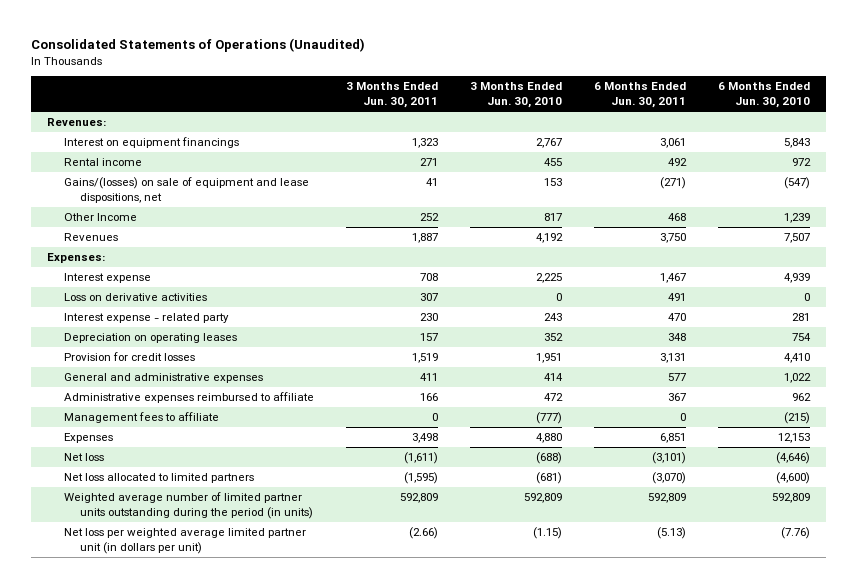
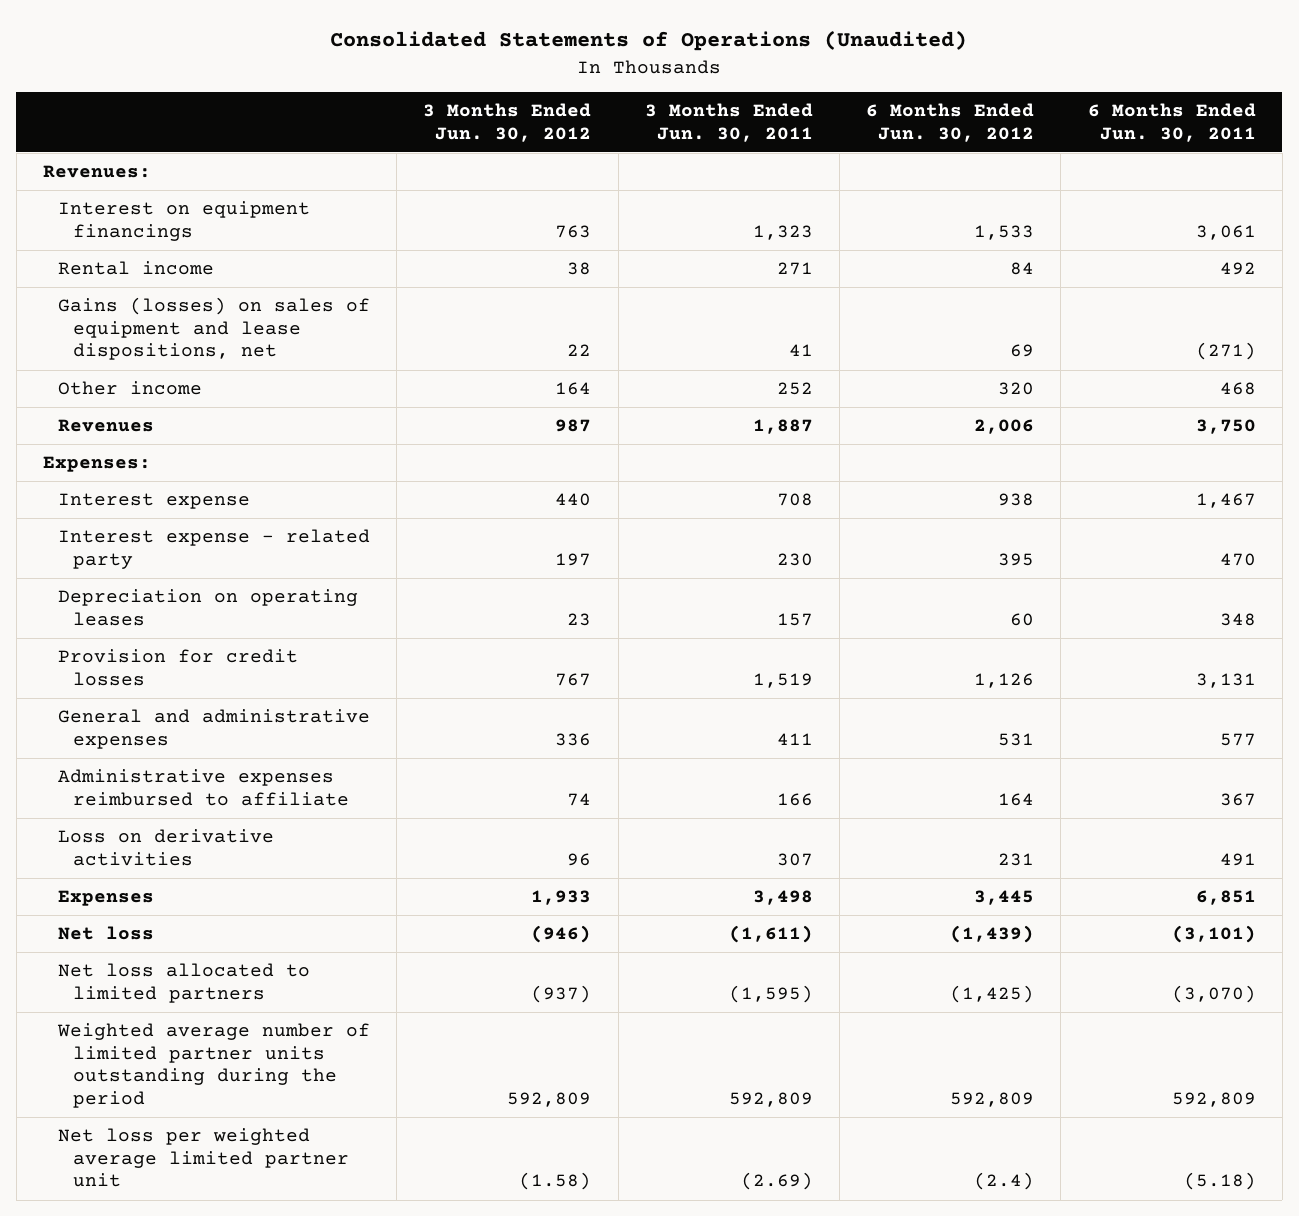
- | 3 Months Ended Jun. 30, 2011 | 3 Months Ended Jun. 30, 2010 | 6 Months Ended Jun. 30, 2011 | 6 Months Ended Jun. 30, 2010
+ | 3 Months Ended Jun. 30, 2012 | 3 Months Ended Jun. 30, 2011 | 6 Months Ended Jun. 30, 2012 | 6 Months Ended Jun. 30, 2011
- Gains/(losses) on sale of equipment and lease dispositions, net | 41 | 153 | (271) | (547)
- Other Income | 252 | 817 | 468 | 1,239
+ Gains (losses) on sales of equipment and lease dispositions, net | 22 | 41 | 69 | (271)
+ Other income | 164 | 252 | 320 | 468
- Management fees to affiliate | 0 | (777) | 0 | (215)
moved down: Loss on derivative activities | 96 | 307 | 231 | 491
- Weighted average number of limited partner units outstanding during the period (in units) | 592,809 | 592,809 | 592,809 | 592,809
- Net loss per weighted average limited partner unit (in dollars per unit) | (2.66) | (1.15) | (5.13) | (7.76)
+ Weighted average number of limited partner units outstanding during the period | 592,809 | 592,809 | 592,809 | 592,809
+ Net loss per weighted average limited partner unit | (1.58) | (2.69) | (2.4) | (5.18)

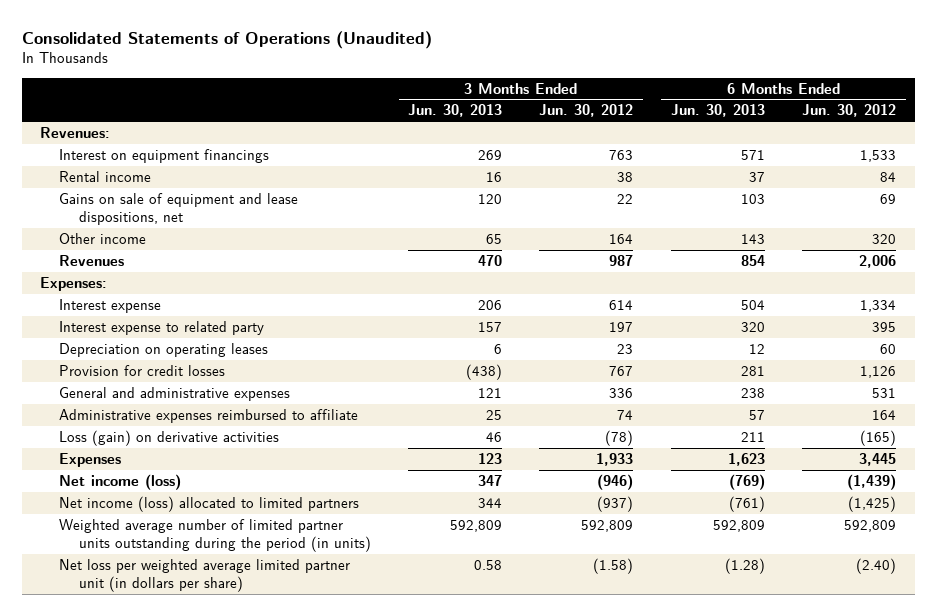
- | 3 Months Ended Jun. 30, 2012 | 3 Months Ended Jun. 30, 2011 | 6 Months Ended Jun. 30, 2012 | 6 Months Ended Jun. 30, 2011
+ | 3 Months Ended Jun. 30, 2013 | 3 Months Ended Jun. 30, 2012 | 6 Months Ended Jun. 30, 2013 | 6 Months Ended Jun. 30, 2012
- Gains (losses) on sales of equipment and lease dispositions, net | 22 | 41 | 69 | (271)
+ Gains on sale of equipment and lease dispositions, net | 120 | 22 | 103 | 69
- Interest expense | 440 | 708 | 938 | 1,467
- Interest expense - related party | 197 | 230 | 395 | 470
+ Interest expense | 206 | 614 | 504 | 1,334
+ Interest expense to related party | 157 | 197 | 320 | 395
- Loss on derivative activities | 96 | 307 | 231 | 491
+ Loss (gain) on derivative activities | 46 | (78) | 211 | (165)
- Net loss | (946) | (1,611) | (1,439) | (3,101)
- Net loss allocated to limited partners | (937) | (1,595) | (1,425) | (3,070)
- Weighted average number of limited partner units outstanding during the period | 592,809 | 592,809 | 592,809 | 592,809
- Net loss per weighted average limited partner unit | (1.58) | (2.69) | (2.4) | (5.18)
+ Net income (loss) | 347 | (946) | (769) | (1,439)
+ Net income (loss) allocated to limited partners | 344 | (937) | (761) | (1,425)
+ Weighted average number of limited partner units outstanding during the period (in units) | 592,809 | 592,809 | 592,809 | 592,809
+ Net loss per weighted average limited partner unit (in dollars per share) | 0.58 | (1.58) | (1.28) | (2.40)

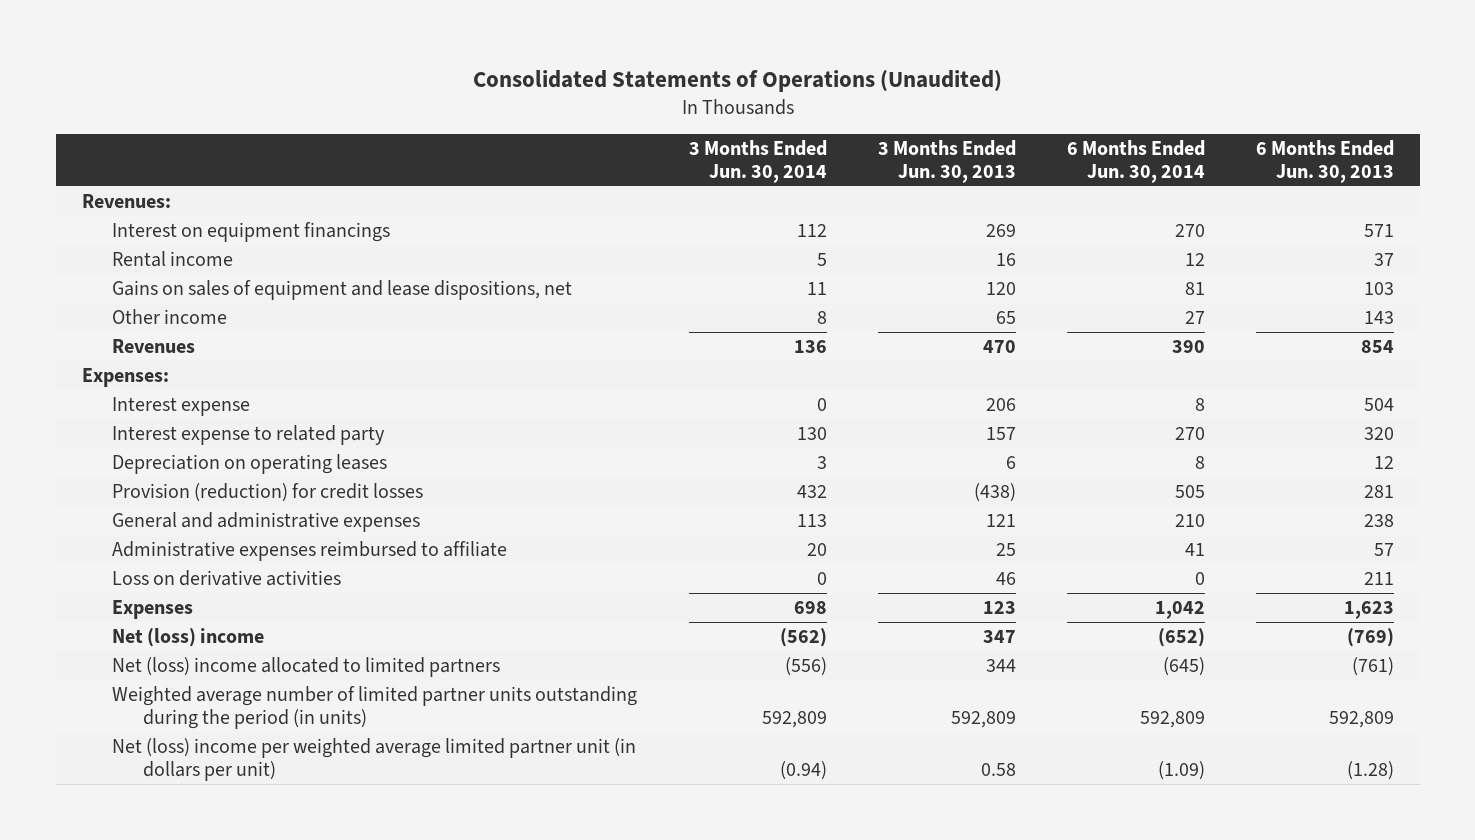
- | 3 Months Ended Jun. 30, 2013 | 3 Months Ended Jun. 30, 2012 | 6 Months Ended Jun. 30, 2013 | 6 Months Ended Jun. 30, 2012
+ | 3 Months Ended Jun. 30, 2014 | 3 Months Ended Jun. 30, 2013 | 6 Months Ended Jun. 30, 2014 | 6 Months Ended Jun. 30, 2013
- Gains on sale of equipment and lease dispositions, net | 120 | 22 | 103 | 69
+ Gains on sales of equipment and lease dispositions, net | 11 | 120 | 81 | 103
- Provision for credit losses | (438) | 767 | 281 | 1,126
+ Provision (reduction) for credit losses | 432 | (438) | 505 | 281
- Loss (gain) on derivative activities | 46 | (78) | 211 | (165)
+ Loss on derivative activities | 0 | 46 | 0 | 211
- Net income (loss) | 347 | (946) | (769) | (1,439)
- Net income (loss) allocated to limited partners | 344 | (937) | (761) | (1,425)
+ Net (loss) income | (562) | 347 | (652) | (769)
+ Net (loss) income allocated to limited partners | (556) | 344 | (645) | (761)
- Net loss per weighted average limited partner unit (in dollars per share) | 0.58 | (1.58) | (1.28) | (2.40)
+ Net (loss) income per weighted average limited partner unit (in dollars per unit) | (0.94) | 0.58 | (1.09) | (1.28)

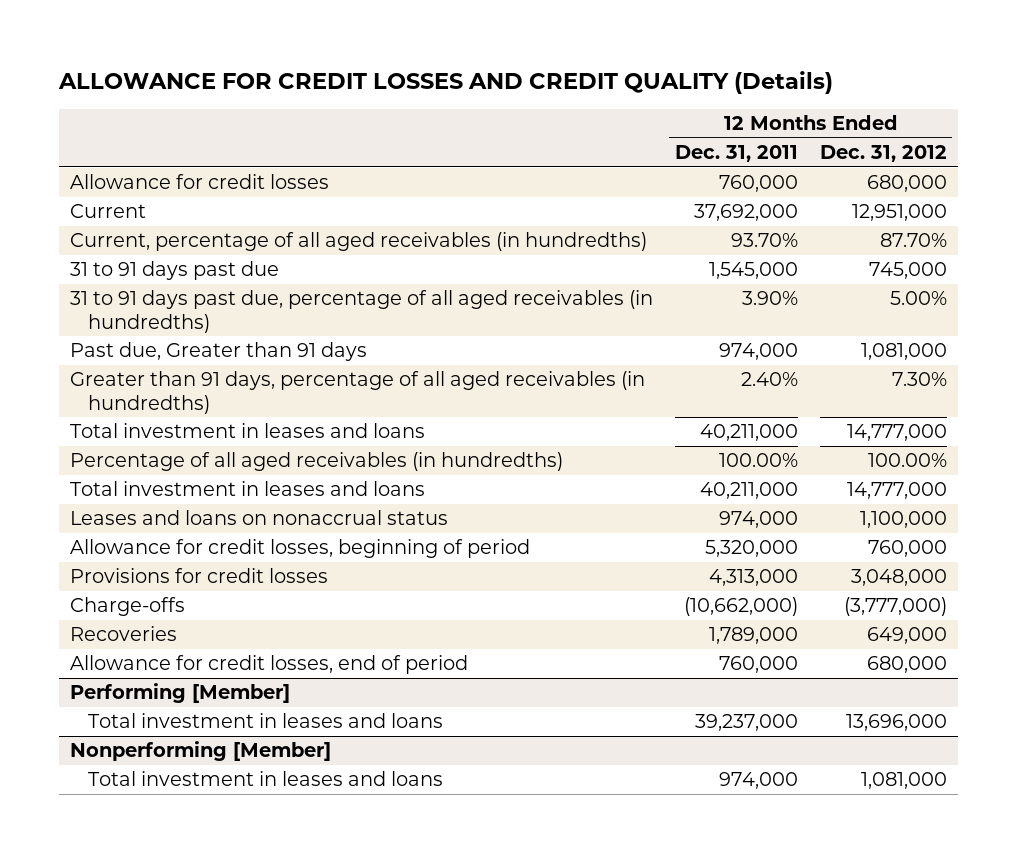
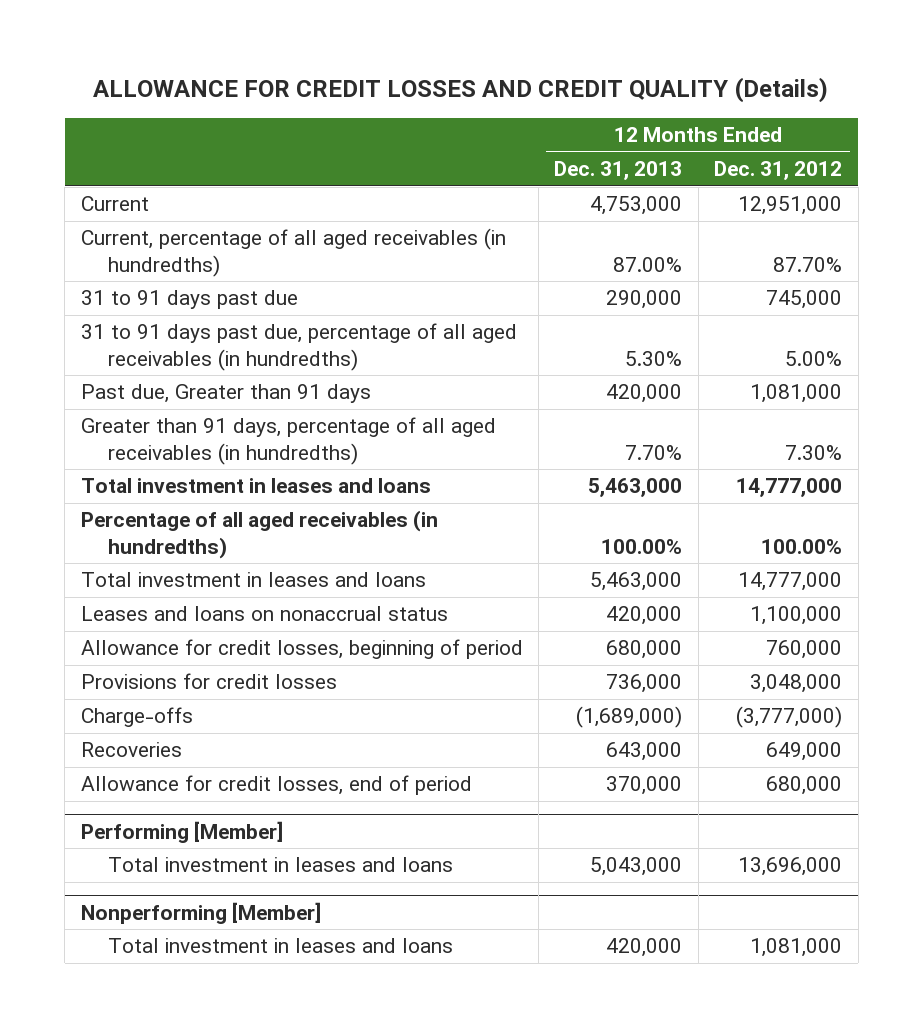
- | 12 Months Ended Dec. 31, 2011 | 12 Months Ended Dec. 31, 2012
+ | 12 Months Ended Dec. 31, 2013 | 12 Months Ended Dec. 31, 2012
- Allowance for credit losses | 760,000 | 680,000

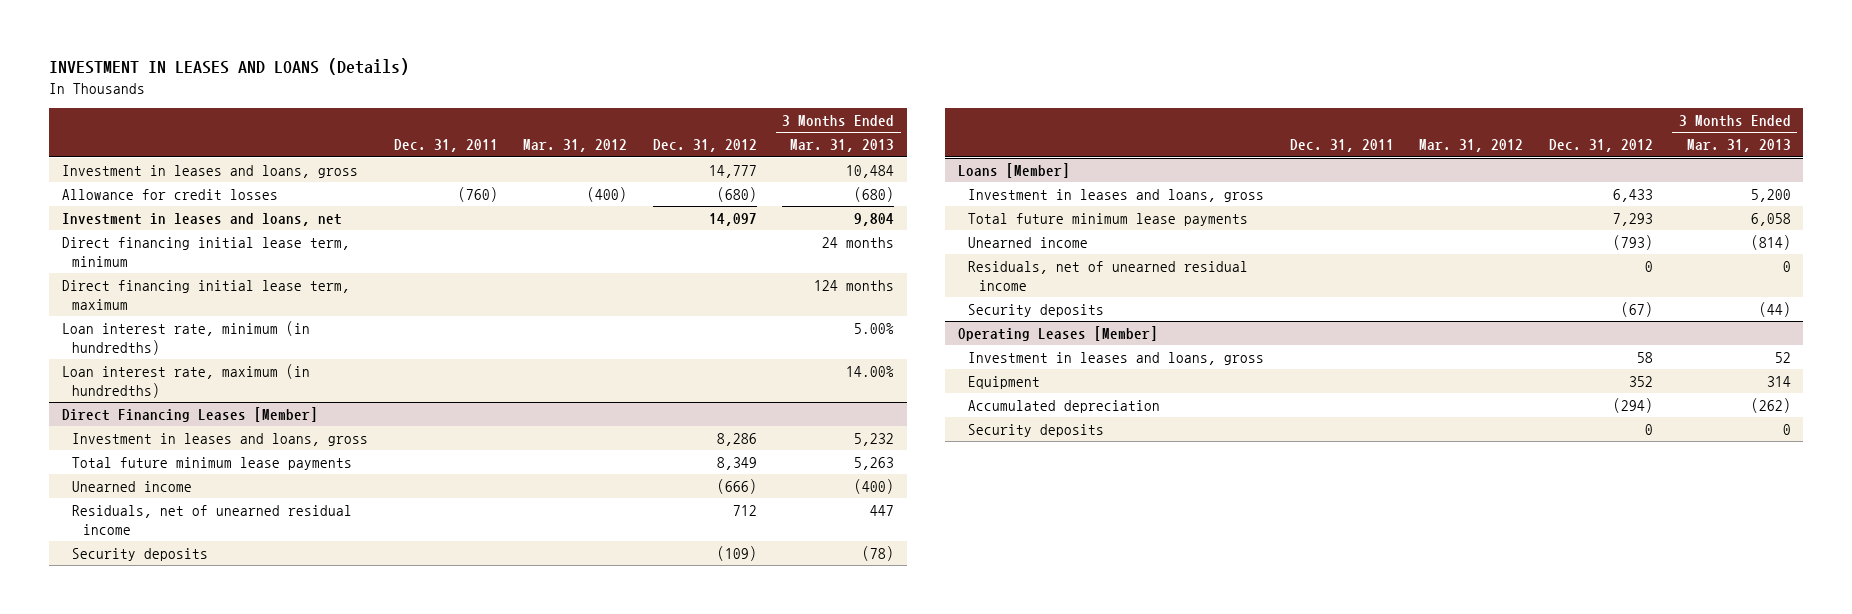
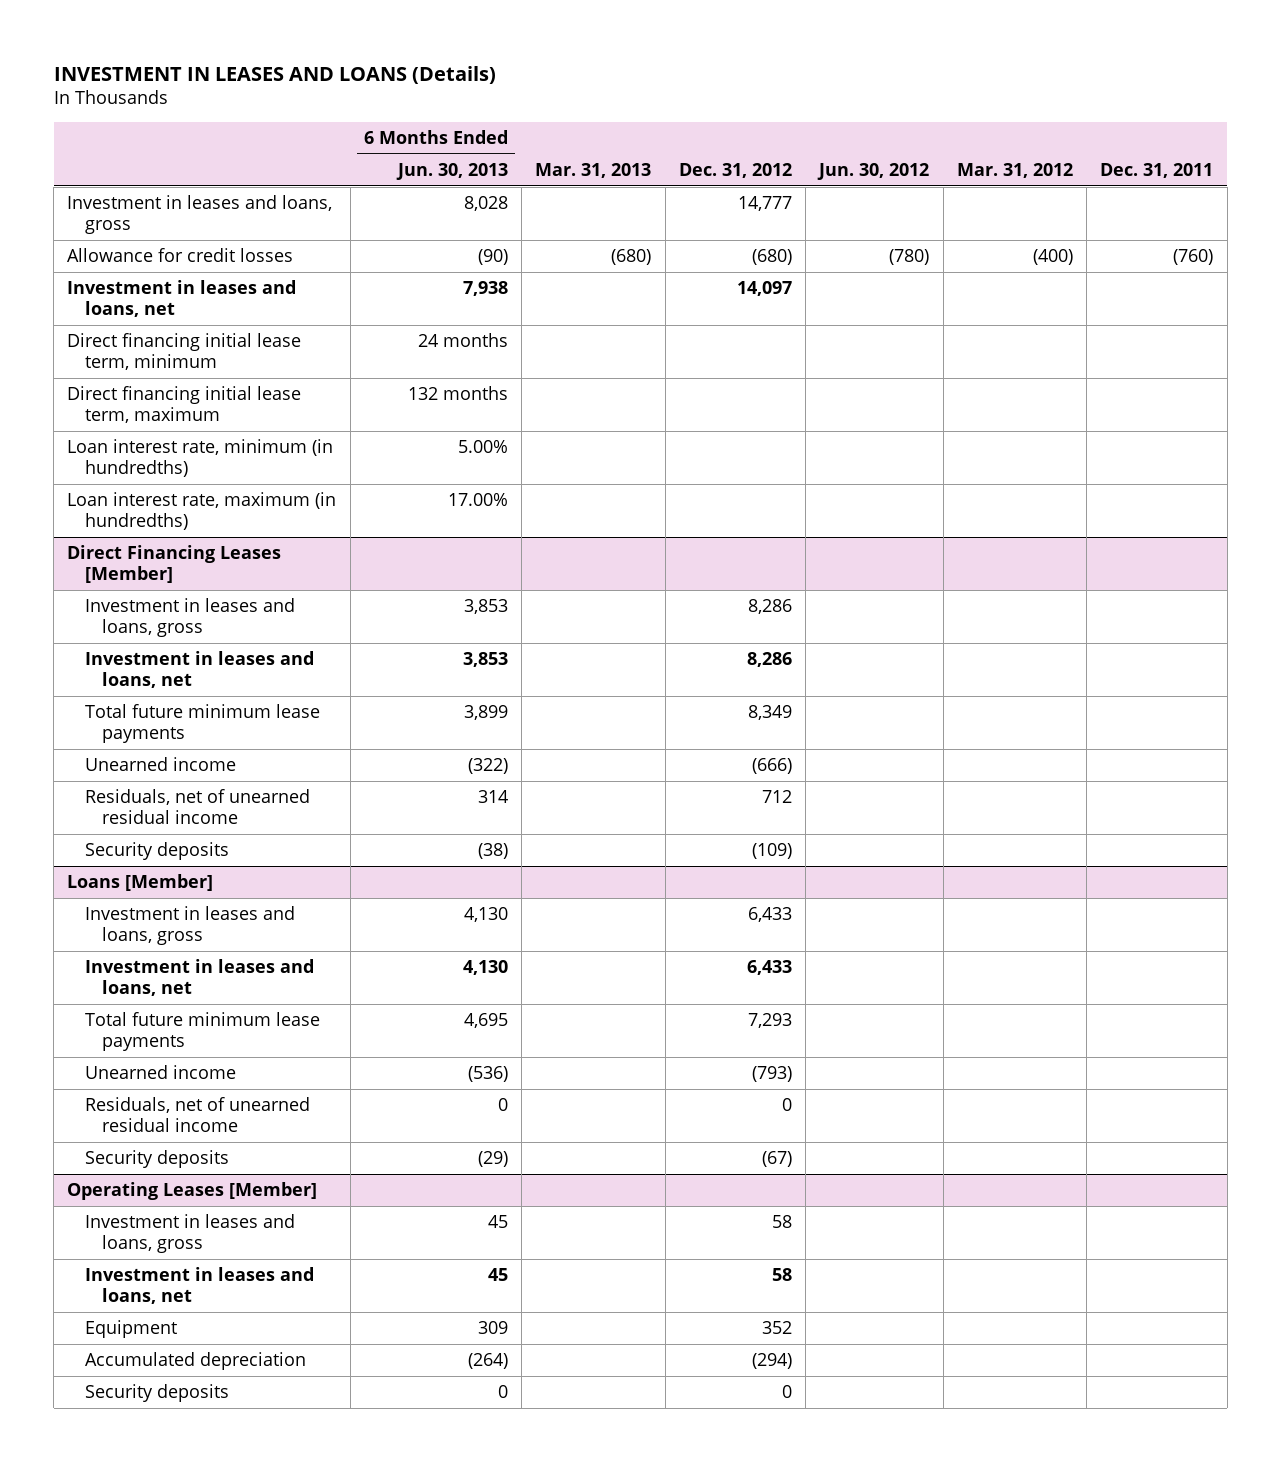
- | Dec. 31, 2011 | Mar. 31, 2012 | Dec. 31, 2012 | 3 Months Ended Mar. 31, 2013
+ | 6 Months Ended Jun. 30, 2013 | Mar. 31, 2013 | Dec. 31, 2012 | Jun. 30, 2012 | Mar. 31, 2012 | Dec. 31, 2011
@ Direct Financing Leases [Member]
+ Investment in leases and loans, net | 3,853 | | 8,286 | | |
@ Loans [Member]
+ Investment in leases and loans, net | 4,130 | | 6,433 | | |
@ Operating Leases [Member]
+ Investment in leases and loans, net | 45 | | 58 | | |

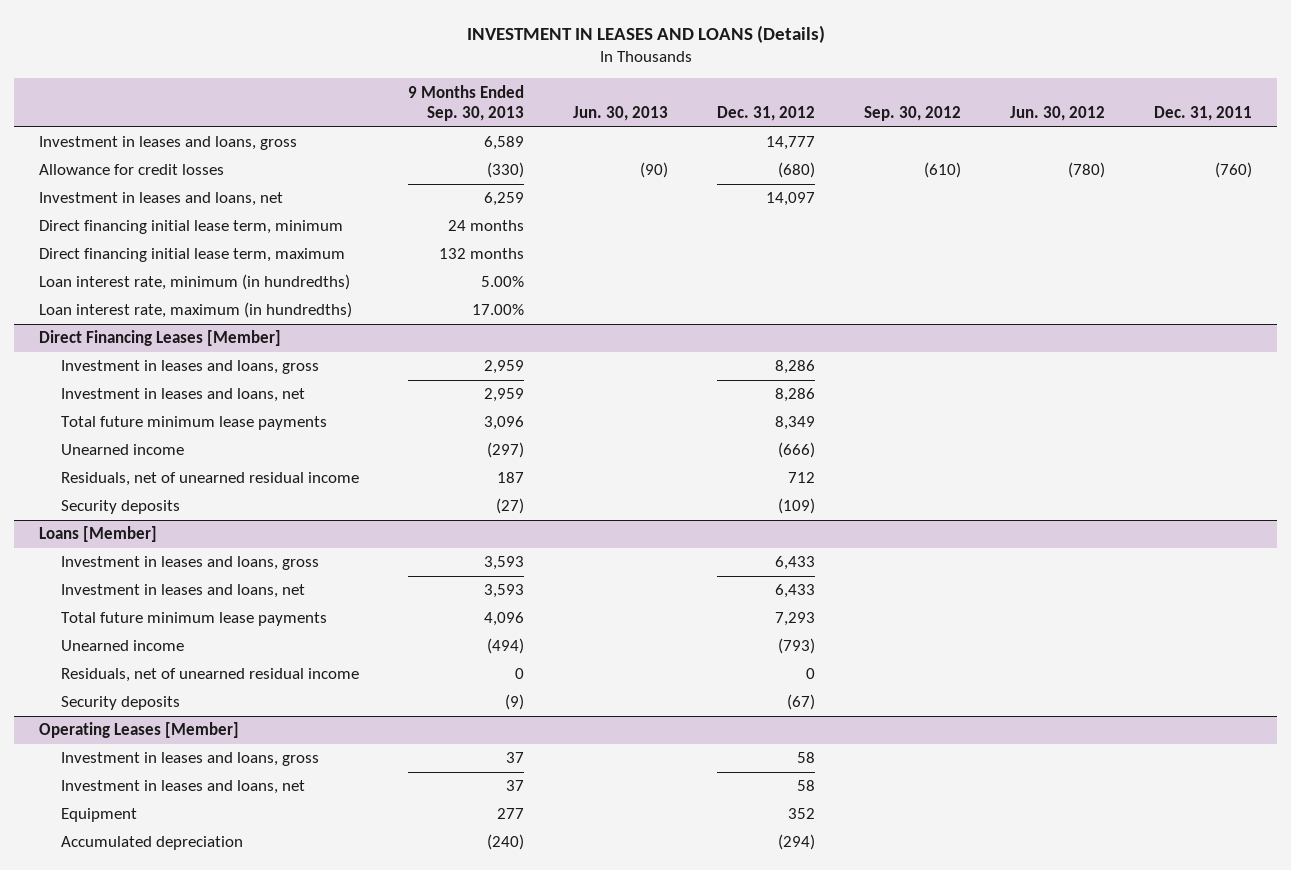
- | 6 Months Ended Jun. 30, 2013 | Mar. 31, 2013 | Dec. 31, 2012 | Jun. 30, 2012 | Mar. 31, 2012 | Dec. 31, 2011
+ | 9 Months Ended Sep. 30, 2013 | Jun. 30, 2013 | Dec. 31, 2012 | Sep. 30, 2012 | Jun. 30, 2012 | Dec. 31, 2011
@ Operating Leases [Member]
- Security deposits | 0 | | 0 | | |

